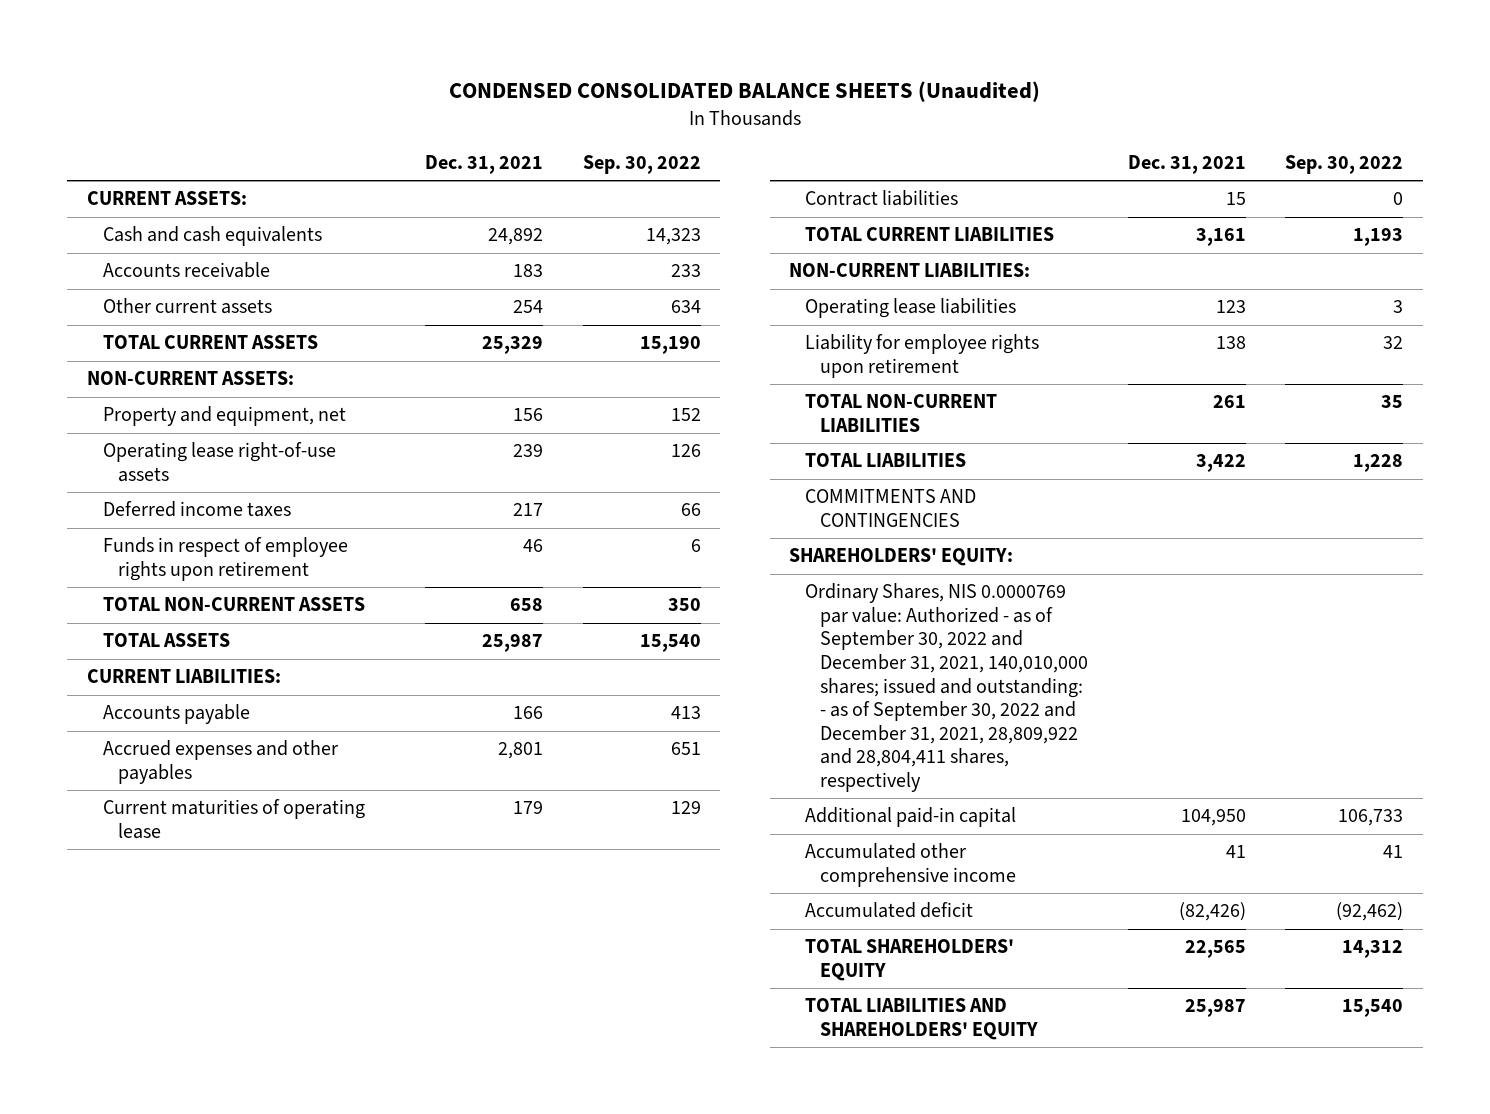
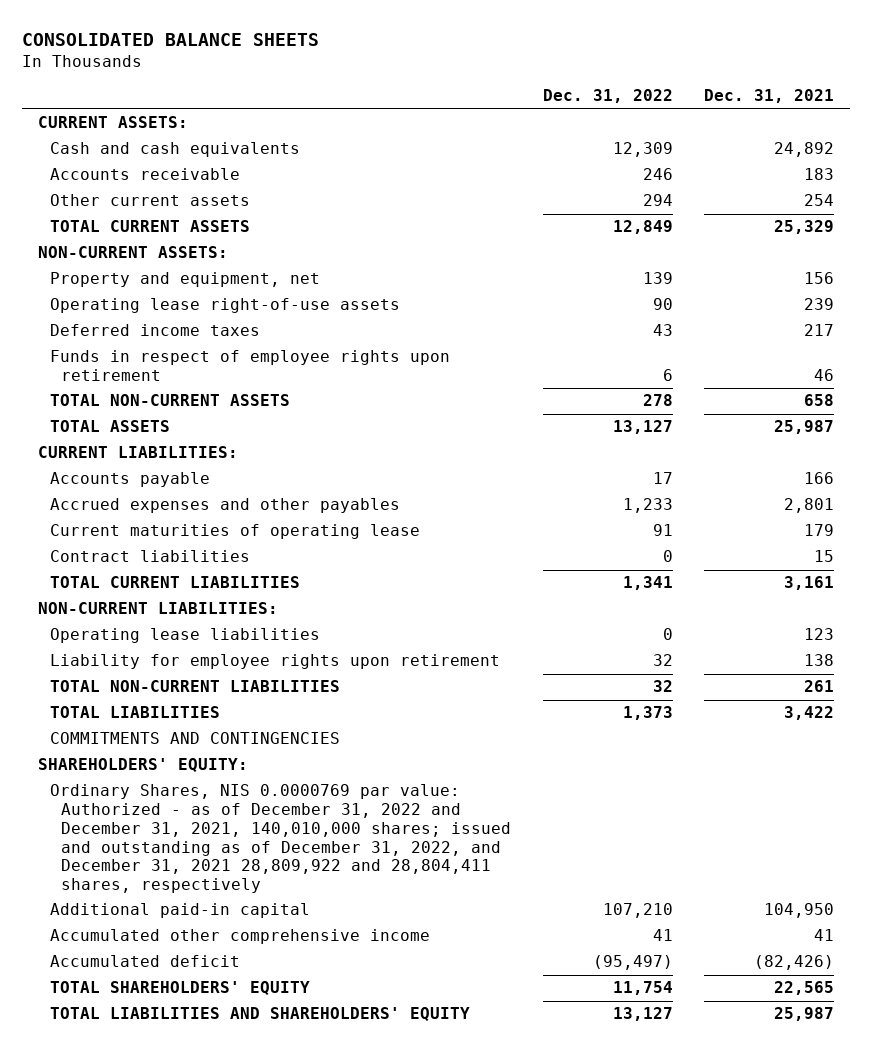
- CONDENSED CONSOLIDATED BALANCE SHEETS (Unaudited)
+ CONSOLIDATED BALANCE SHEETS
- | Dec. 31, 2021 | Sep. 30, 2022
+ | Dec. 31, 2022 | Dec. 31, 2021
- Ordinary Shares, NIS 0.0000769 par value: Authorized - as of September 30, 2022 and December 31, 2021, 140,010,000 shares; issued and outstanding: - as of September 30, 2022 and December 31, 2021, 28,809,922 and 28,804,411 shares, respectively
+ Ordinary Shares, NIS 0.0000769 par value: Authorized - as of December 31, 2022 and December 31, 2021, 140,010,000 shares; issued and outstanding as of December 31, 2022, and December 31, 2021 28,809,922 and 28,804,411 shares, respectively

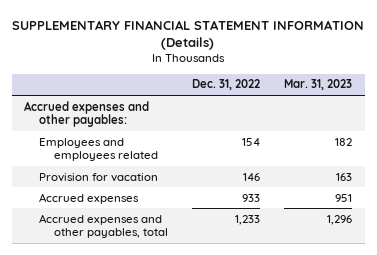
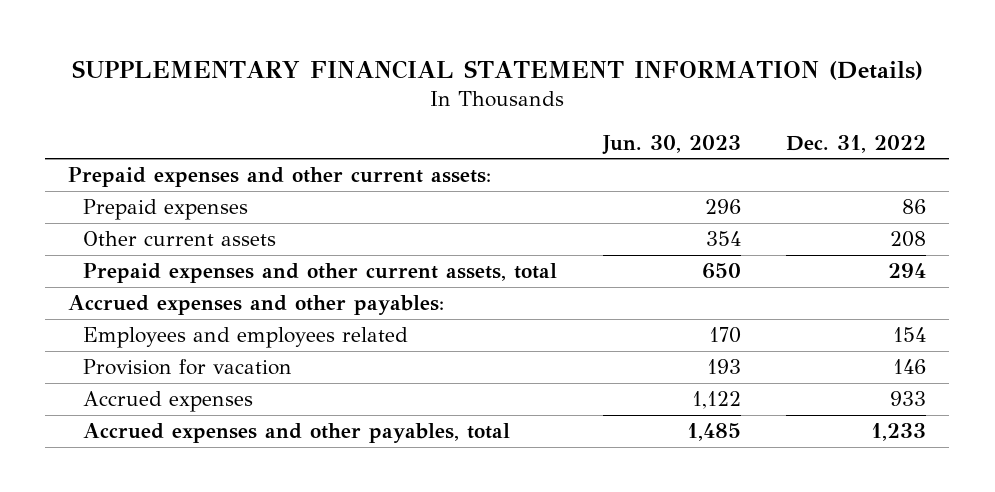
- | Dec. 31, 2022 | Mar. 31, 2023
+ | Jun. 30, 2023 | Dec. 31, 2022
+ Prepaid expenses and other current assets:
+ Prepaid expenses | 296 | 86
+ Other current assets | 354 | 208
+ Prepaid expenses and other current assets, total | 650 | 294

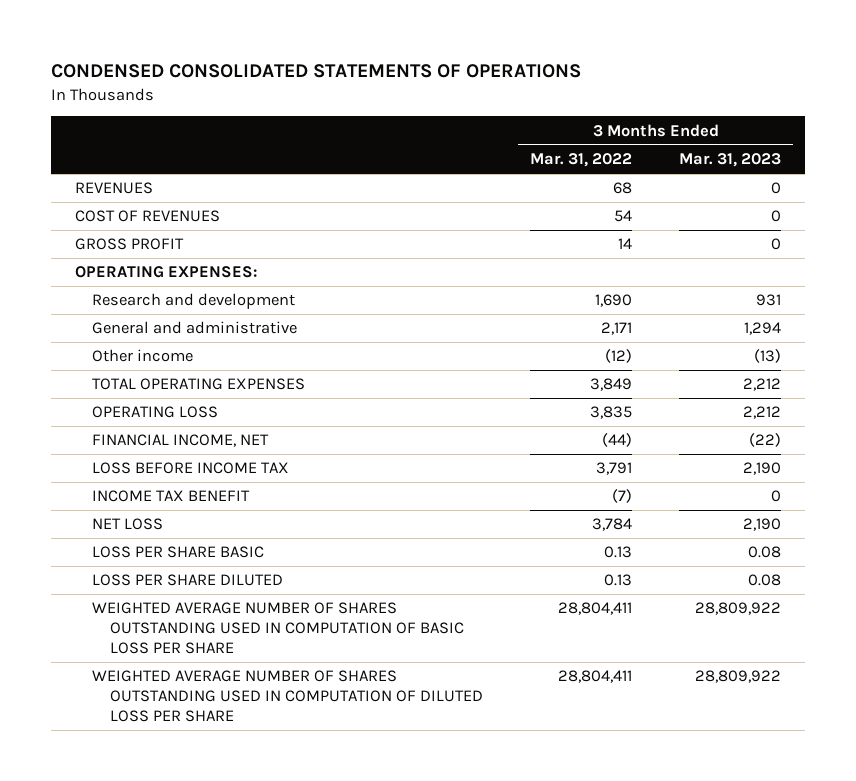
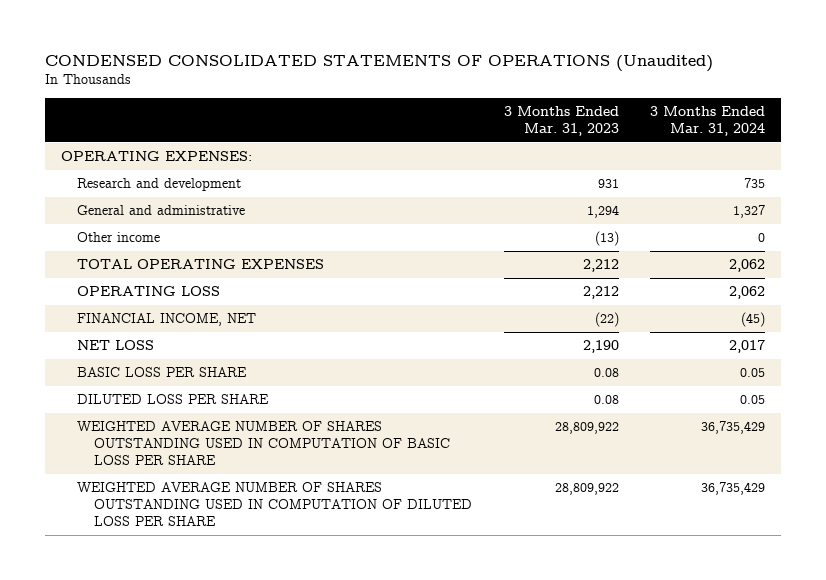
- CONDENSED CONSOLIDATED STATEMENTS OF OPERATIONS
+ CONDENSED CONSOLIDATED STATEMENTS OF OPERATIONS (Unaudited)
- | 3 Months Ended Mar. 31, 2022 | 3 Months Ended Mar. 31, 2023
+ | 3 Months Ended Mar. 31, 2023 | 3 Months Ended Mar. 31, 2024
- REVENUES | 68 | 0
- COST OF REVENUES | 54 | 0
- GROSS PROFIT | 14 | 0
- LOSS BEFORE INCOME TAX | 3,791 | 2,190
- INCOME TAX BENEFIT | (7) | 0
- LOSS PER SHARE BASIC | 0.13 | 0.08
- LOSS PER SHARE DILUTED | 0.13 | 0.08
+ BASIC LOSS PER SHARE | 0.08 | 0.05
+ DILUTED LOSS PER SHARE | 0.08 | 0.05

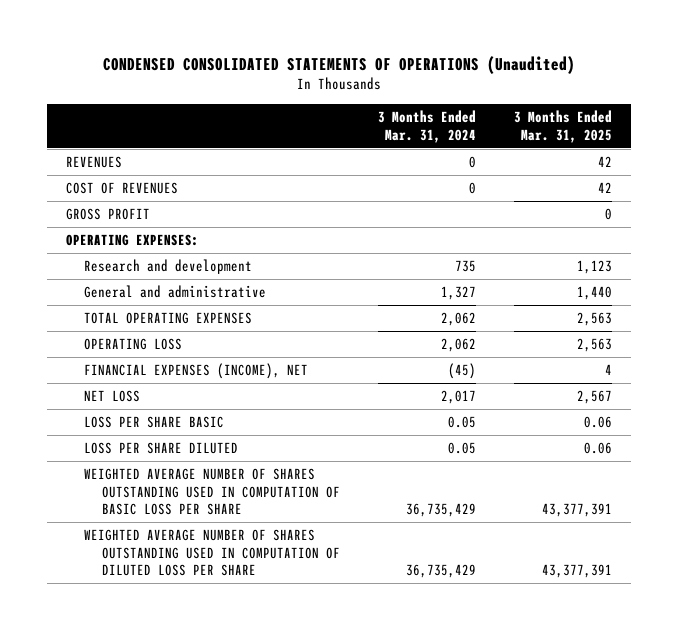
- | 3 Months Ended Mar. 31, 2023 | 3 Months Ended Mar. 31, 2024
+ | 3 Months Ended Mar. 31, 2024 | 3 Months Ended Mar. 31, 2025
+ REVENUES | 0 | 42
+ COST OF REVENUES | 0 | 42
+ GROSS PROFIT | | 0
- Other income | (13) | 0
- FINANCIAL INCOME, NET | (22) | (45)
+ FINANCIAL EXPENSES (INCOME), NET | (45) | 4
- BASIC LOSS PER SHARE | 0.08 | 0.05
- DILUTED LOSS PER SHARE | 0.08 | 0.05
+ LOSS PER SHARE BASIC | 0.05 | 0.06
+ LOSS PER SHARE DILUTED | 0.05 | 0.06

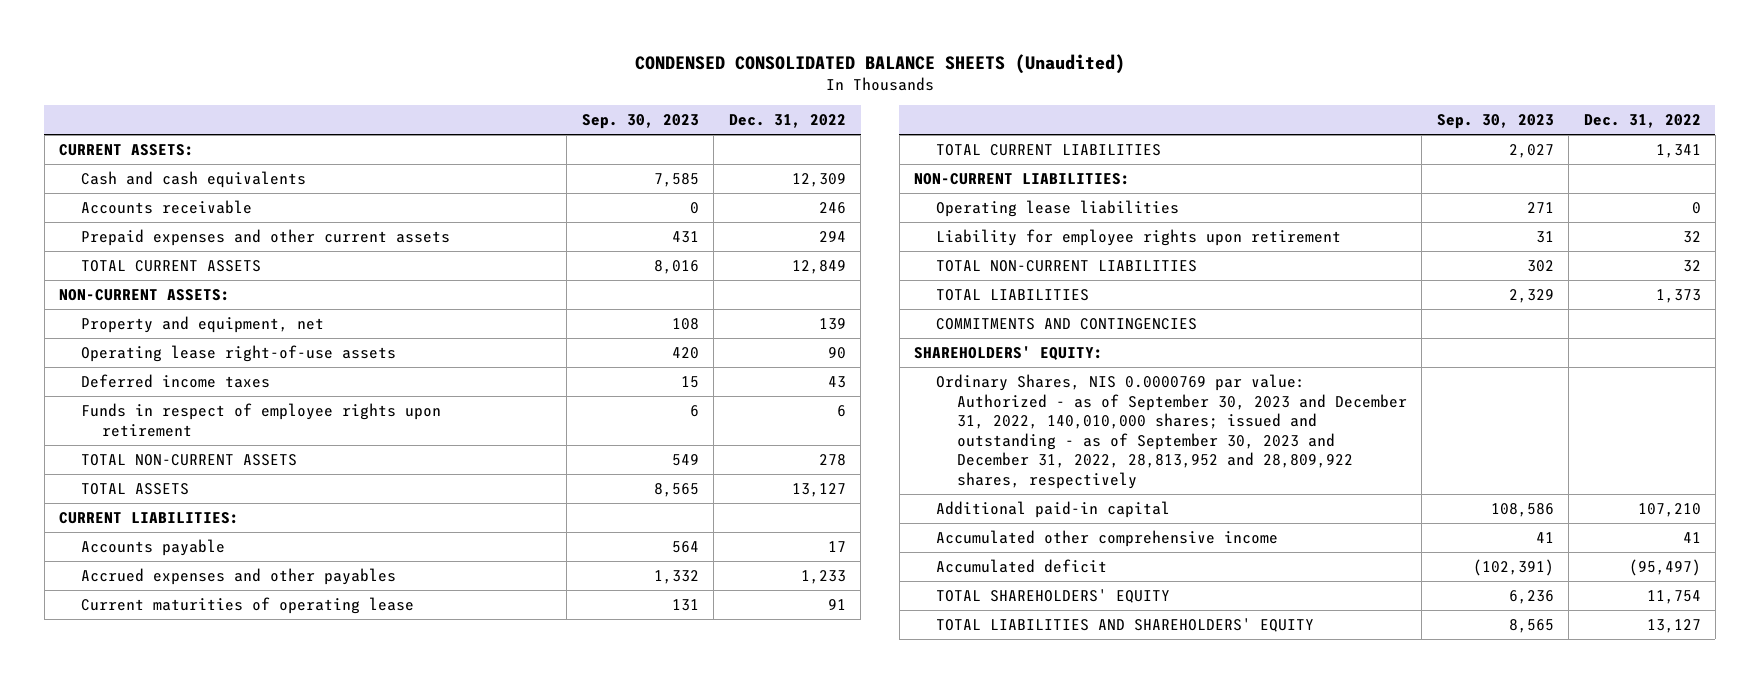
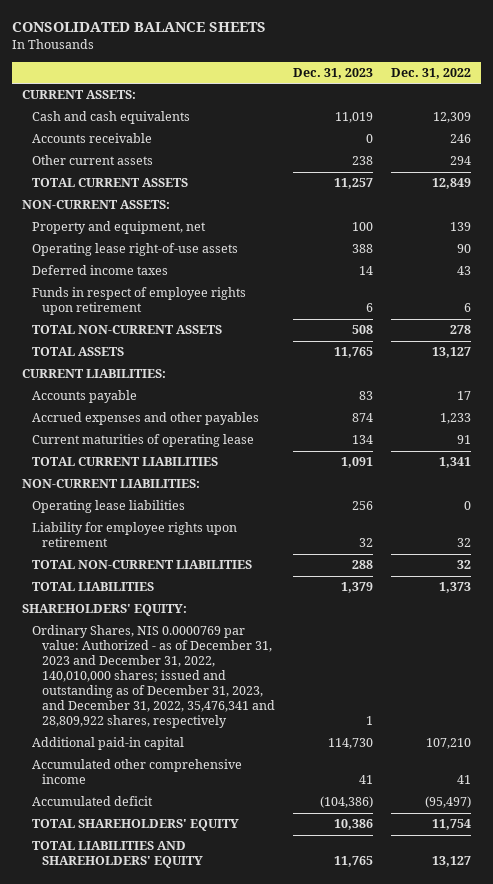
- CONDENSED CONSOLIDATED BALANCE SHEETS (Unaudited)
+ CONSOLIDATED BALANCE SHEETS
- | Sep. 30, 2023 | Dec. 31, 2022
+ | Dec. 31, 2023 | Dec. 31, 2022
- Prepaid expenses and other current assets | 431 | 294
+ Other current assets | 238 | 294
- COMMITMENTS AND CONTINGENCIES
- Ordinary Shares, NIS 0.0000769 par value: Authorized - as of September 30, 2023 and December 31, 2022, 140,010,000 shares; issued and outstanding - as of September 30, 2023 and December 31, 2022, 28,813,952 and 28,809,922 shares, respectively
+ Ordinary Shares, NIS 0.0000769 par value: Authorized - as of December 31, 2023 and December 31, 2022, 140,010,000 shares; issued and outstanding as of December 31, 2023, and December 31, 2022, 35,476,341 and 28,809,922 shares, respectively | 1 |

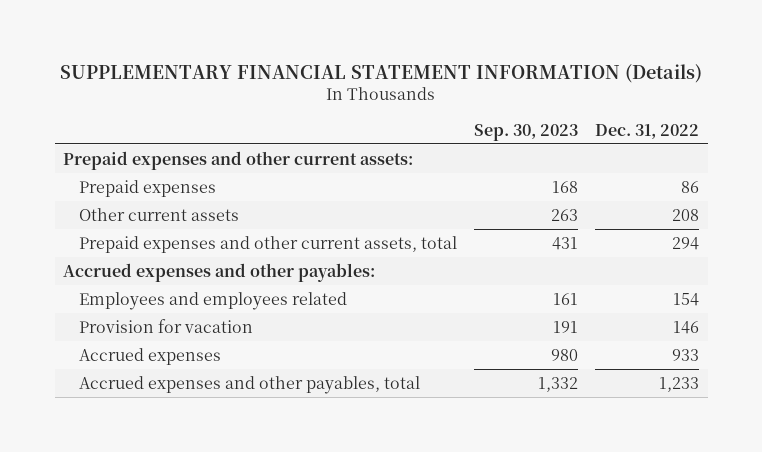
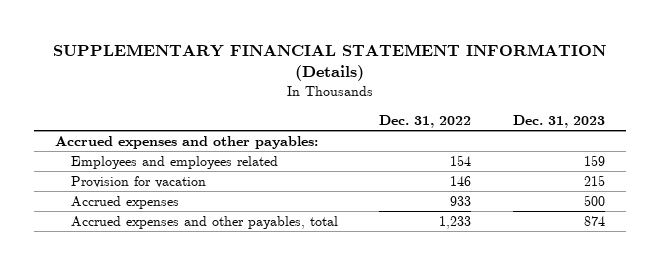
- | Sep. 30, 2023 | Dec. 31, 2022
+ | Dec. 31, 2022 | Dec. 31, 2023
- Prepaid expenses and other current assets:
- Prepaid expenses | 168 | 86
- Other current assets | 263 | 208
- Prepaid expenses and other current assets, total | 431 | 294

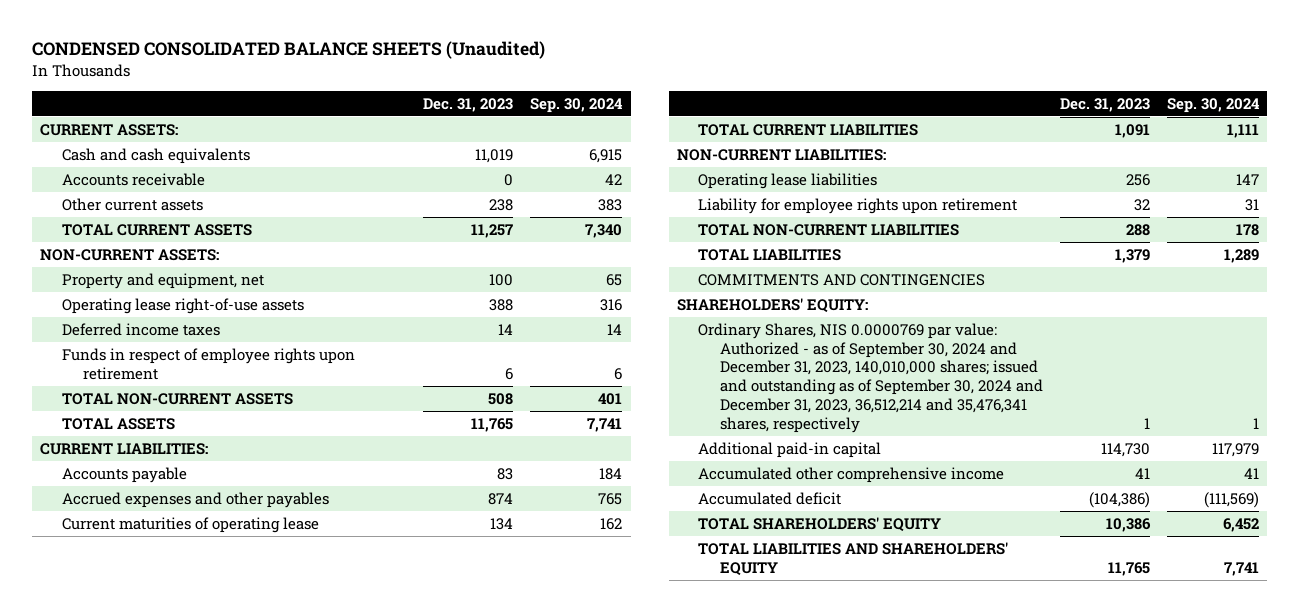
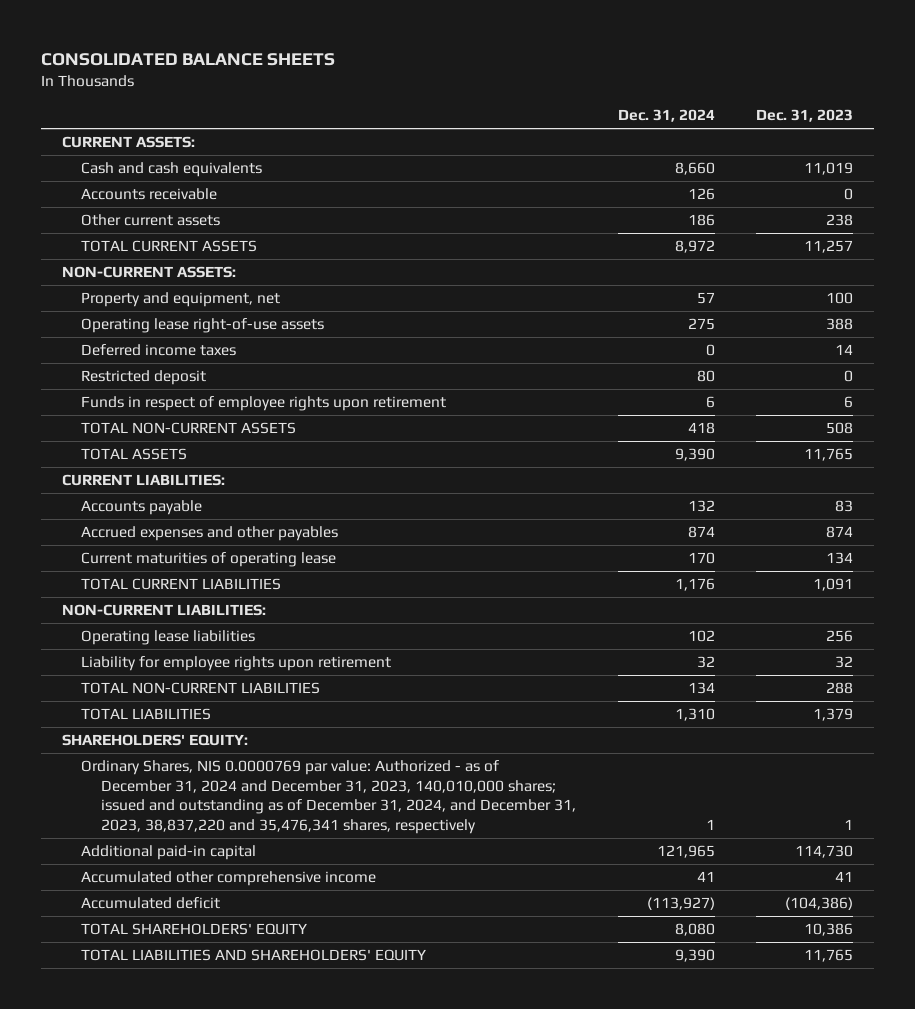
- CONDENSED CONSOLIDATED BALANCE SHEETS (Unaudited)
+ CONSOLIDATED BALANCE SHEETS
- | Dec. 31, 2023 | Sep. 30, 2024
+ | Dec. 31, 2024 | Dec. 31, 2023
+ Restricted deposit | 80 | 0
- COMMITMENTS AND CONTINGENCIES
- Ordinary Shares, NIS 0.0000769 par value: Authorized - as of September 30, 2024 and December 31, 2023, 140,010,000 shares; issued and outstanding as of September 30, 2024 and December 31, 2023, 36,512,214 and 35,476,341 shares, respectively | 1 | 1
+ Ordinary Shares, NIS 0.0000769 par value: Authorized - as of December 31, 2024 and December 31, 2023, 140,010,000 shares; issued and outstanding as of December 31, 2024, and December 31, 2023, 38,837,220 and 35,476,341 shares, respectively | 1 | 1

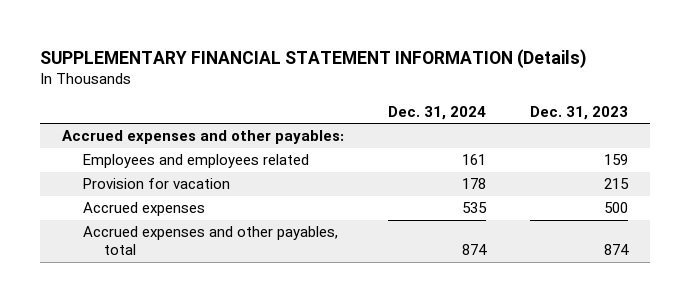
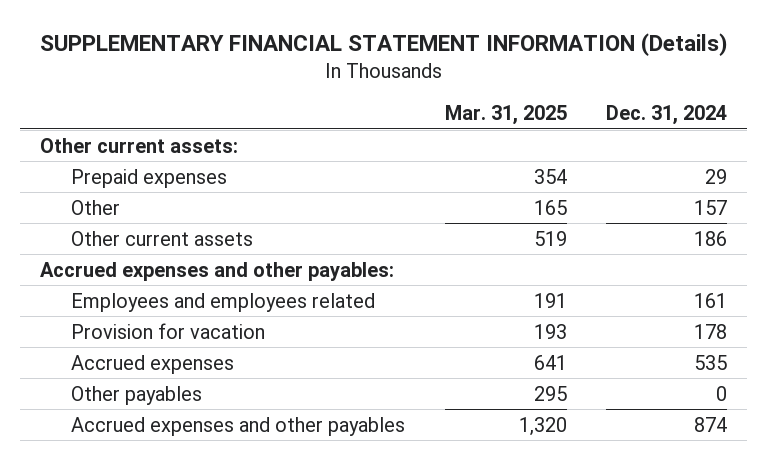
- | Dec. 31, 2024 | Dec. 31, 2023
+ | Mar. 31, 2025 | Dec. 31, 2024
+ Other current assets:
+ Prepaid expenses | 354 | 29
+ Other | 165 | 157
+ Other current assets | 519 | 186
- Accrued expenses and other payables, total | 874 | 874
+ Other payables | 295 | 0
+ Accrued expenses and other payables | 1,320 | 874

